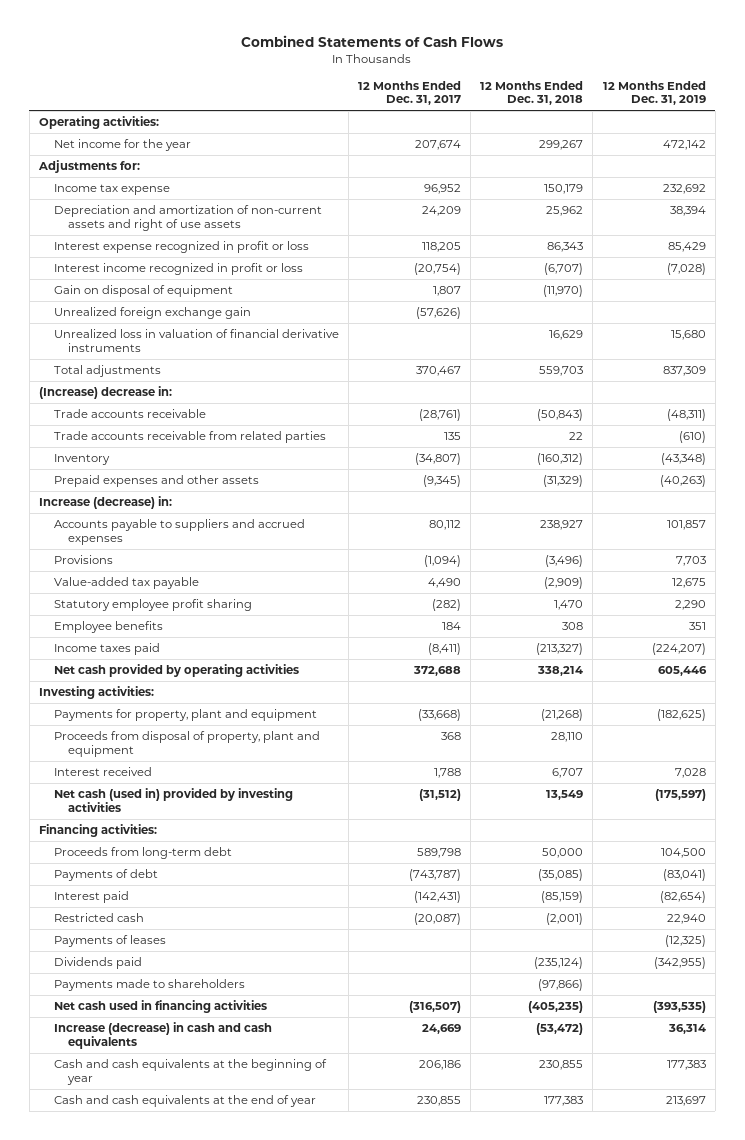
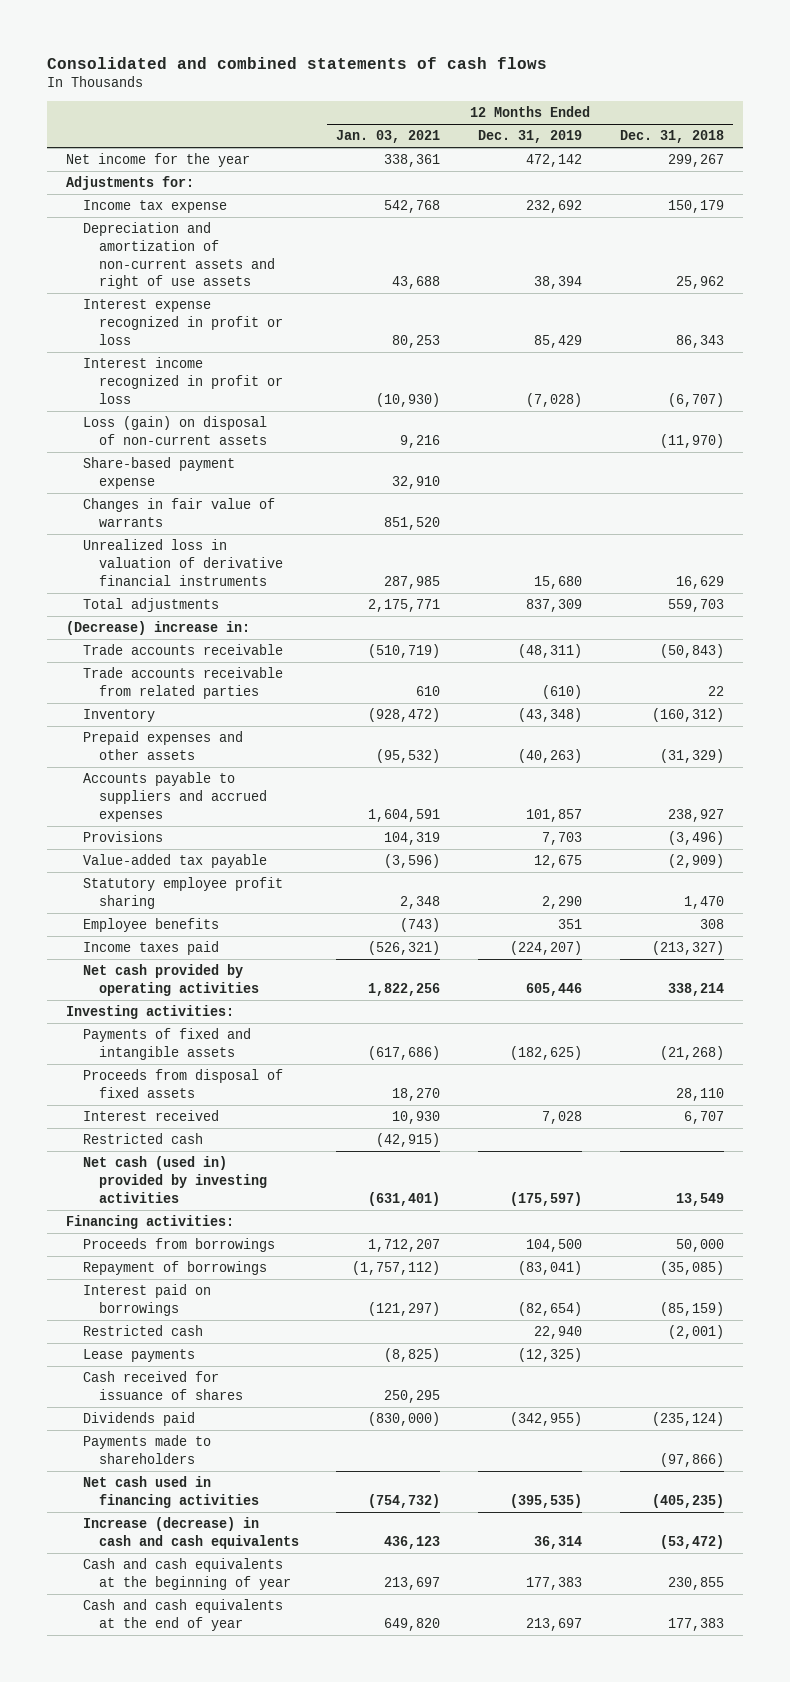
- Combined Statements of Cash Flows
+ Consolidated and combined statements of cash flows
- | 12 Months Ended Dec. 31, 2017 | 12 Months Ended Dec. 31, 2018 | 12 Months Ended Dec. 31, 2019
+ | 12 Months Ended Jan. 03, 2021 | 12 Months Ended Dec. 31, 2019 | 12 Months Ended Dec. 31, 2018
- Operating activities:
- Gain on disposal of equipment | 1,807 | (11,970) |
- Unrealized foreign exchange gain | (57,626) | |
- Unrealized loss in valuation of financial derivative instruments | | 16,629 | 15,680
+ Loss (gain) on disposal of non-current assets | 9,216 | | (11,970)
+ Share-based payment expense | 32,910 | |
+ Changes in fair value of warrants | 851,520 | |
+ Unrealized loss in valuation of derivative financial instruments | 287,985 | 15,680 | 16,629
- (Increase) decrease in:
+ (Decrease) increase in:
- Increase (decrease) in:
- Payments for property, plant and equipment | (33,668) | (21,268) | (182,625)
- Proceeds from disposal of property, plant and equipment | 368 | 28,110 |
+ Payments of fixed and intangible assets | (617,686) | (182,625) | (21,268)
+ Proceeds from disposal of fixed assets | 18,270 | | 28,110
+ Restricted cash | (42,915) | |
- Proceeds from long-term debt | 589,798 | 50,000 | 104,500
- Payments of debt | (743,787) | (35,085) | (83,041)
- Interest paid | (142,431) | (85,159) | (82,654)
+ Proceeds from borrowings | 1,712,207 | 104,500 | 50,000
+ Repayment of borrowings | (1,757,112) | (83,041) | (35,085)
+ Interest paid on borrowings | (121,297) | (82,654) | (85,159)
- Payments of leases | | | (12,325)
+ Lease payments | (8,825) | (12,325) |
+ Cash received for issuance of shares | 250,295 | |
- Net cash used in financing activities | (316,507) | (405,235) | (393,535)
+ Net cash used in financing activities | (754,732) | (395,535) | (405,235)

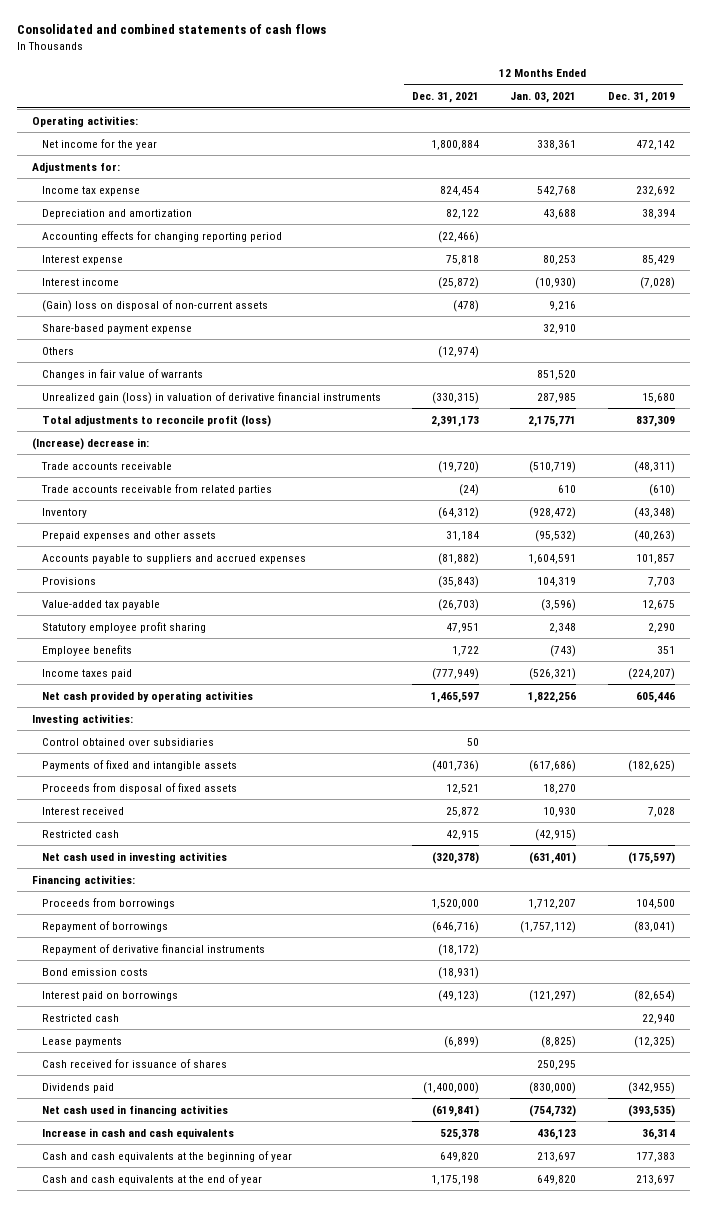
- | 12 Months Ended Jan. 03, 2021 | 12 Months Ended Dec. 31, 2019 | 12 Months Ended Dec. 31, 2018
+ | 12 Months Ended Dec. 31, 2021 | 12 Months Ended Jan. 03, 2021 | 12 Months Ended Dec. 31, 2019
+ Operating activities:
- Depreciation and amortization of non-current assets and right of use assets | 43,688 | 38,394 | 25,962
- Interest expense recognized in profit or loss | 80,253 | 85,429 | 86,343
- Interest income recognized in profit or loss | (10,930) | (7,028) | (6,707)
- Loss (gain) on disposal of non-current assets | 9,216 | | (11,970)
+ Depreciation and amortization | 82,122 | 43,688 | 38,394
+ Accounting effects for changing reporting period | (22,466) | |
+ Interest expense | 75,818 | 80,253 | 85,429
+ Interest income | (25,872) | (10,930) | (7,028)
+ (Gain) loss on disposal of non-current assets | (478) | 9,216 |
+ Others | (12,974) | |
- Unrealized loss in valuation of derivative financial instruments | 287,985 | 15,680 | 16,629
- Total adjustments | 2,175,771 | 837,309 | 559,703
- (Decrease) increase in:
+ Unrealized gain (loss) in valuation of derivative financial instruments | (330,315) | 287,985 | 15,680
+ Total adjustments to reconcile profit (loss) | 2,391,173 | 2,175,771 | 837,309
+ (Increase) decrease in:
+ Control obtained over subsidiaries | 50 | |
- Net cash (used in) provided by investing activities | (631,401) | (175,597) | 13,549
+ Net cash used in investing activities | (320,378) | (631,401) | (175,597)
+ Repayment of derivative financial instruments | (18,172) | |
+ Bond emission costs | (18,931) | |
- Payments made to shareholders | | | (97,866)
- Net cash used in financing activities | (754,732) | (395,535) | (405,235)
- Increase (decrease) in cash and cash equivalents | 436,123 | 36,314 | (53,472)
+ Net cash used in financing activities | (619,841) | (754,732) | (393,535)
+ Increase in cash and cash equivalents | 525,378 | 436,123 | 36,314

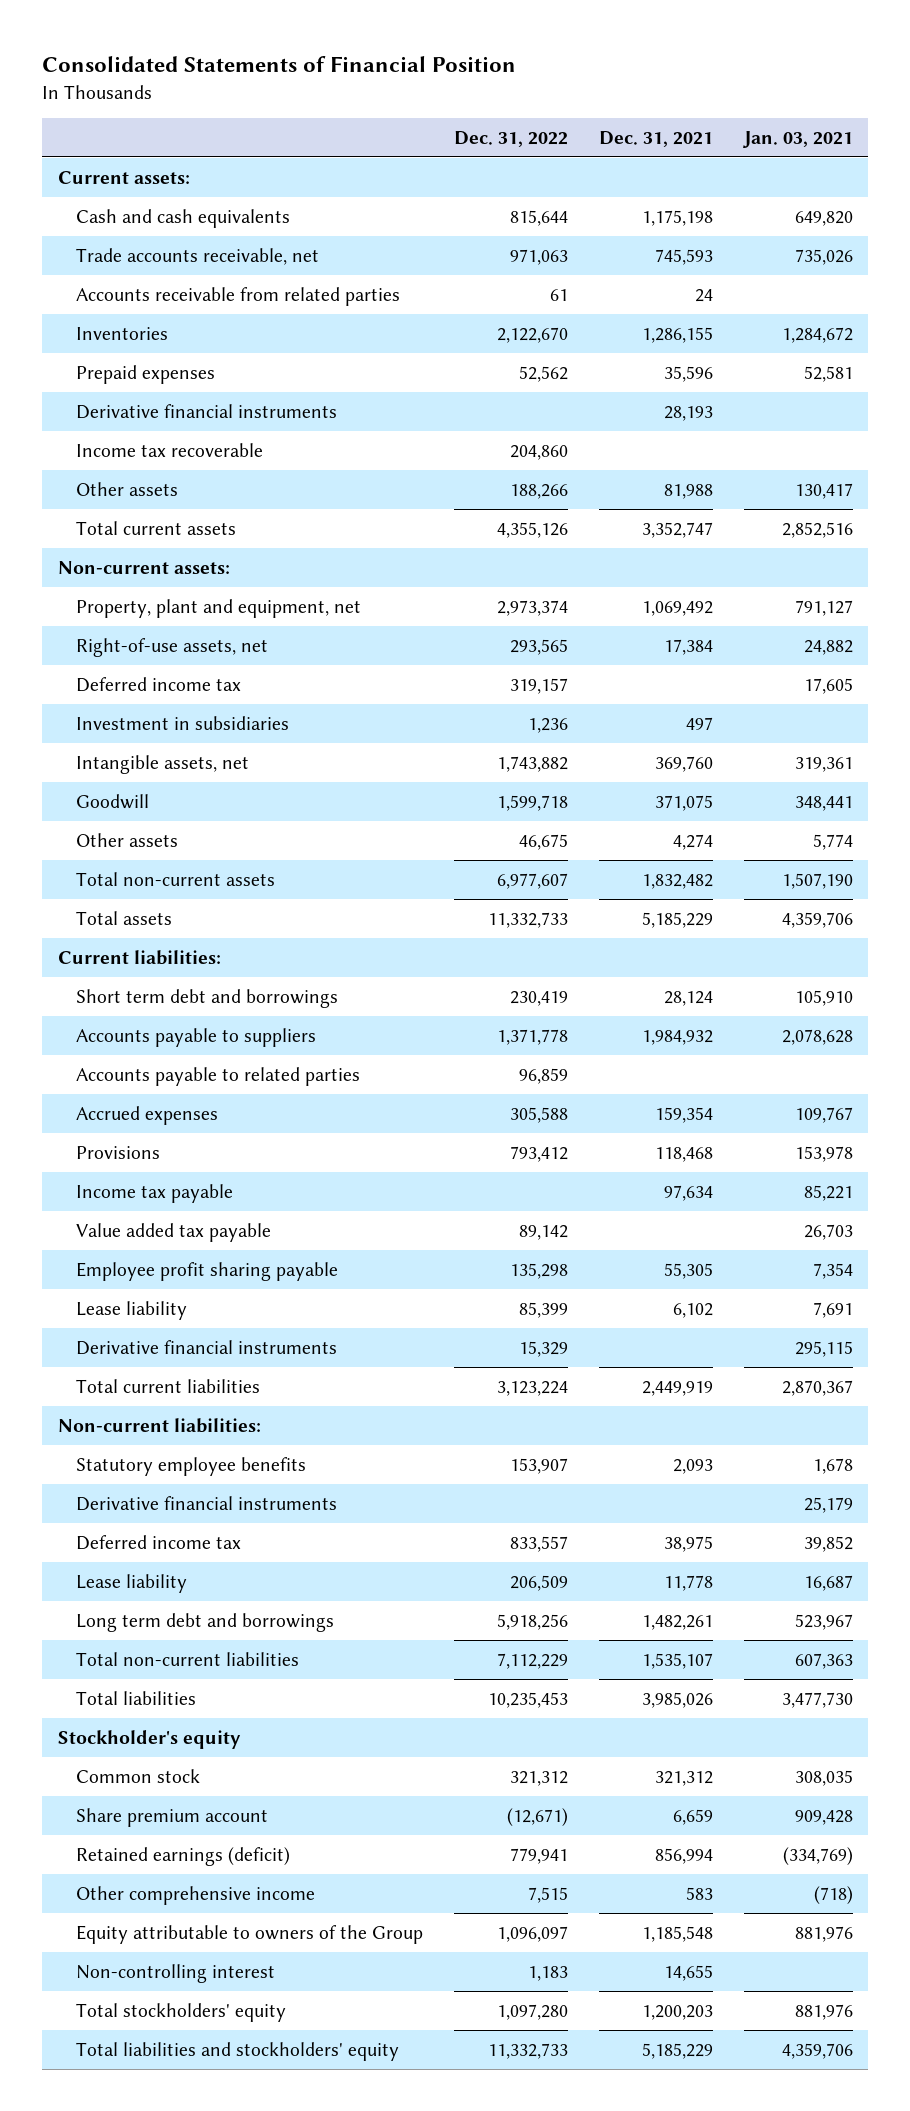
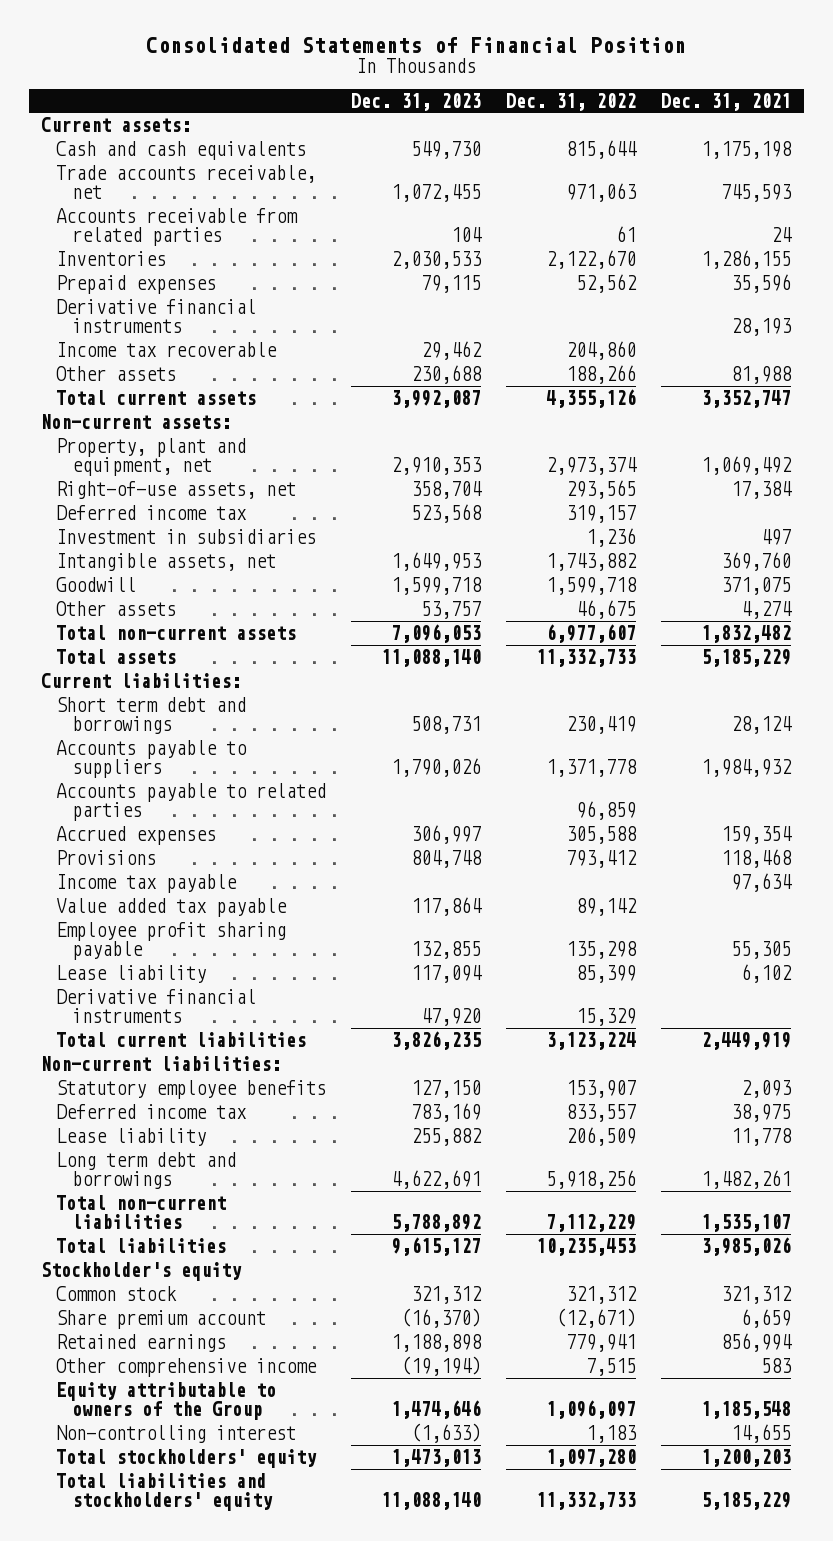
- | Dec. 31, 2022 | Dec. 31, 2021 | Jan. 03, 2021
+ | Dec. 31, 2023 | Dec. 31, 2022 | Dec. 31, 2021
- Derivative financial instruments | | | 25,179
- Retained earnings (deficit) | 779,941 | 856,994 | (334,769)
+ Retained earnings | 1,188,898 | 779,941 | 856,994

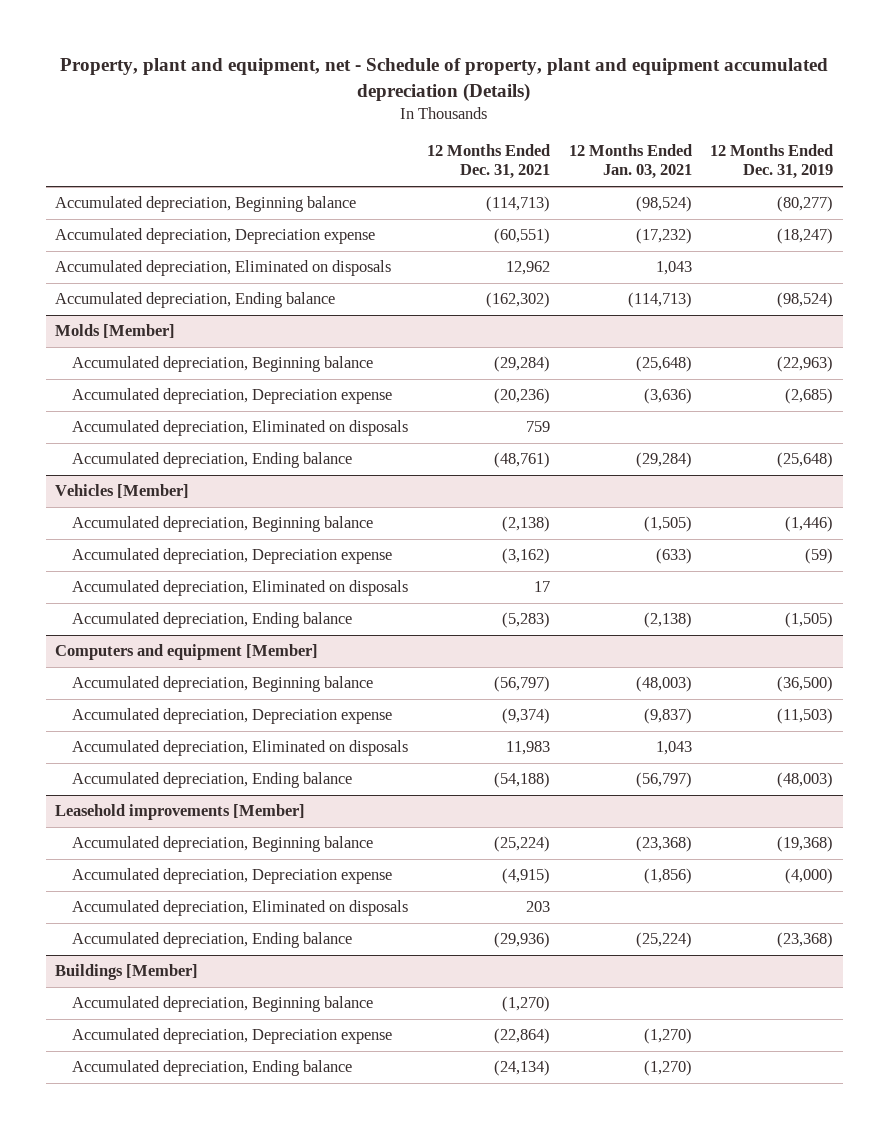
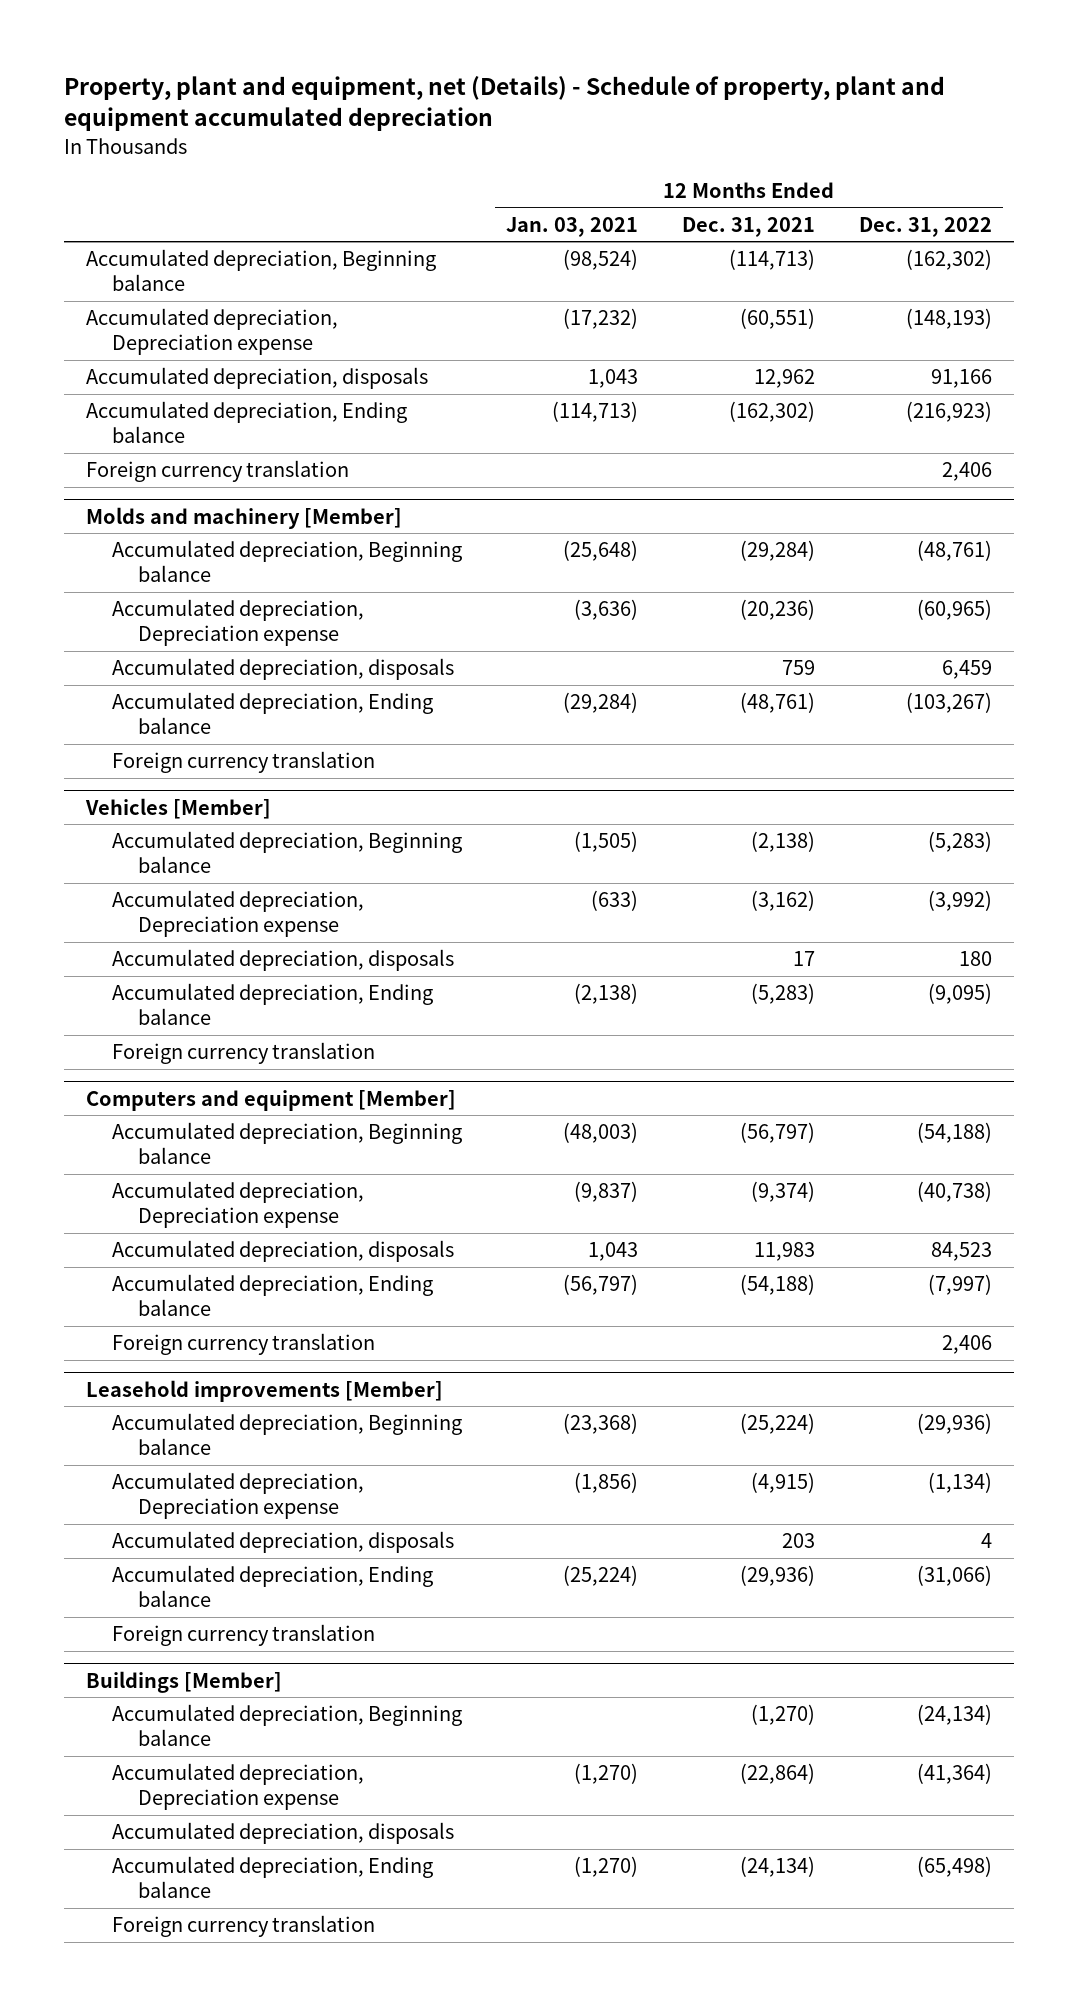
- Property, plant and equipment, net - Schedule of property, plant and equipment accumulated depreciation (Details)
+ Property, plant and equipment, net (Details) - Schedule of property, plant and equipment accumulated depreciation
- | 12 Months Ended Dec. 31, 2021 | 12 Months Ended Jan. 03, 2021 | 12 Months Ended Dec. 31, 2019
+ | 12 Months Ended Jan. 03, 2021 | 12 Months Ended Dec. 31, 2021 | 12 Months Ended Dec. 31, 2022
- Accumulated depreciation, Eliminated on disposals | 12,962 | 1,043 |
+ Accumulated depreciation, disposals | 1,043 | 12,962 | 91,166
- Molds [Member]
+ Foreign currency translation | | | 2,406
+ Molds and machinery [Member]
- Accumulated depreciation, Eliminated on disposals | 759 | |
+ Accumulated depreciation, disposals | | 759 | 6,459
+ Foreign currency translation
@ Vehicles [Member]
- Accumulated depreciation, Eliminated on disposals | 17 | |
+ Accumulated depreciation, disposals | | 17 | 180
+ Foreign currency translation
@ Computers and equipment [Member]
- Accumulated depreciation, Eliminated on disposals | 11,983 | 1,043 |
+ Accumulated depreciation, disposals | 1,043 | 11,983 | 84,523
+ Foreign currency translation | | | 2,406
@ Leasehold improvements [Member]
- Accumulated depreciation, Eliminated on disposals | 203 | |
+ Accumulated depreciation, disposals | | 203 | 4
+ Foreign currency translation
@ Buildings [Member]
+ Accumulated depreciation, disposals
+ Foreign currency translation

